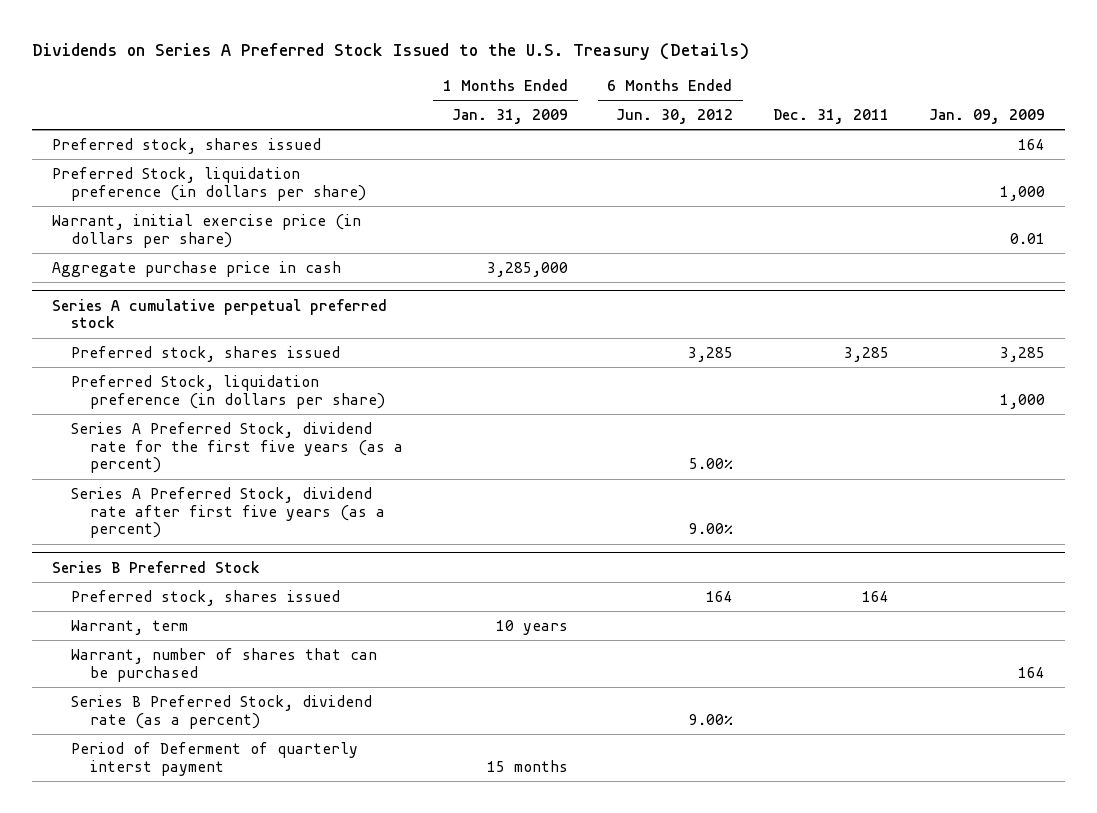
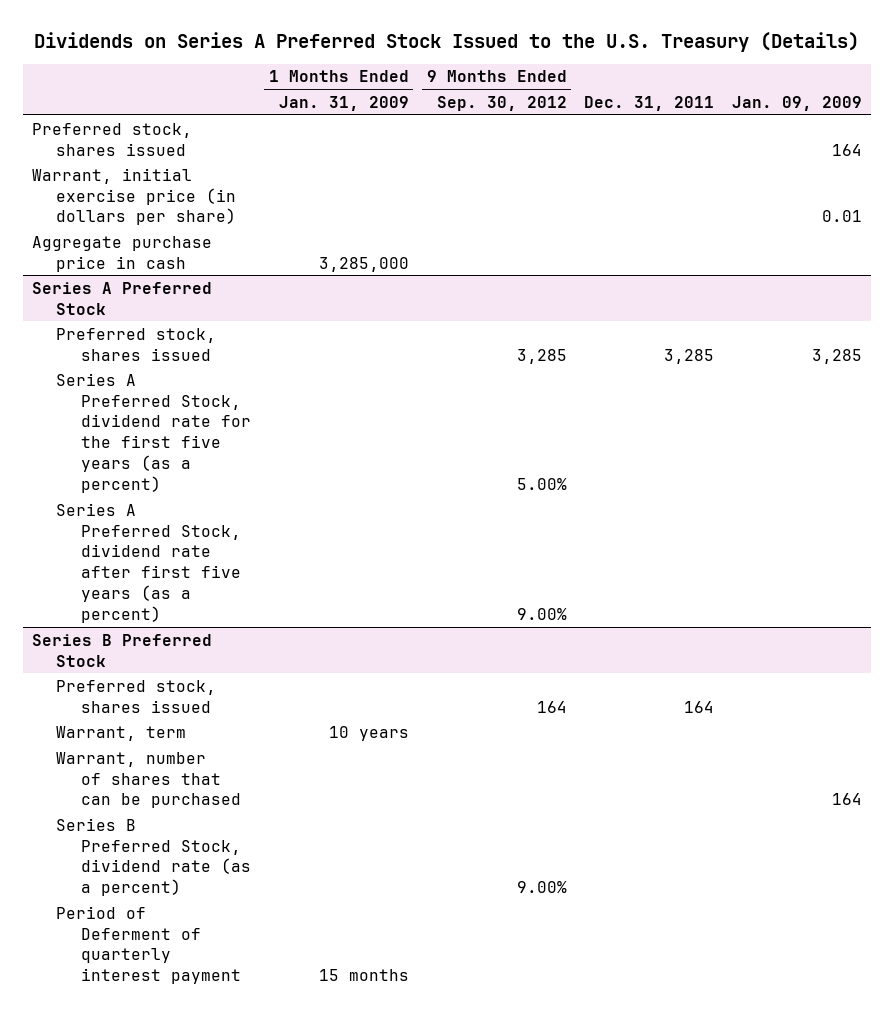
- | 1 Months Ended Jan. 31, 2009 | 6 Months Ended Jun. 30, 2012 | Dec. 31, 2011 | Jan. 09, 2009
+ | 1 Months Ended Jan. 31, 2009 | 9 Months Ended Sep. 30, 2012 | Dec. 31, 2011 | Jan. 09, 2009
- Preferred Stock, liquidation preference (in dollars per share) | | | | 1,000
- Series A cumulative perpetual preferred stock
+ Series A Preferred Stock
- Preferred Stock, liquidation preference (in dollars per share) | | | | 1,000
@ Series B Preferred Stock
- Period of Deferment of quarterly interst payment | 15 months | | |
+ Period of Deferment of quarterly interest payment | 15 months | | |

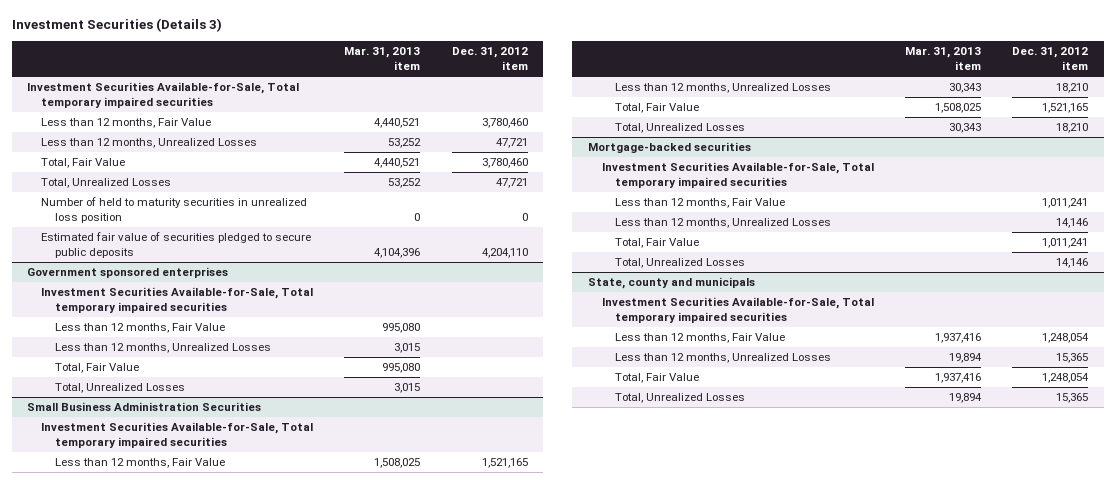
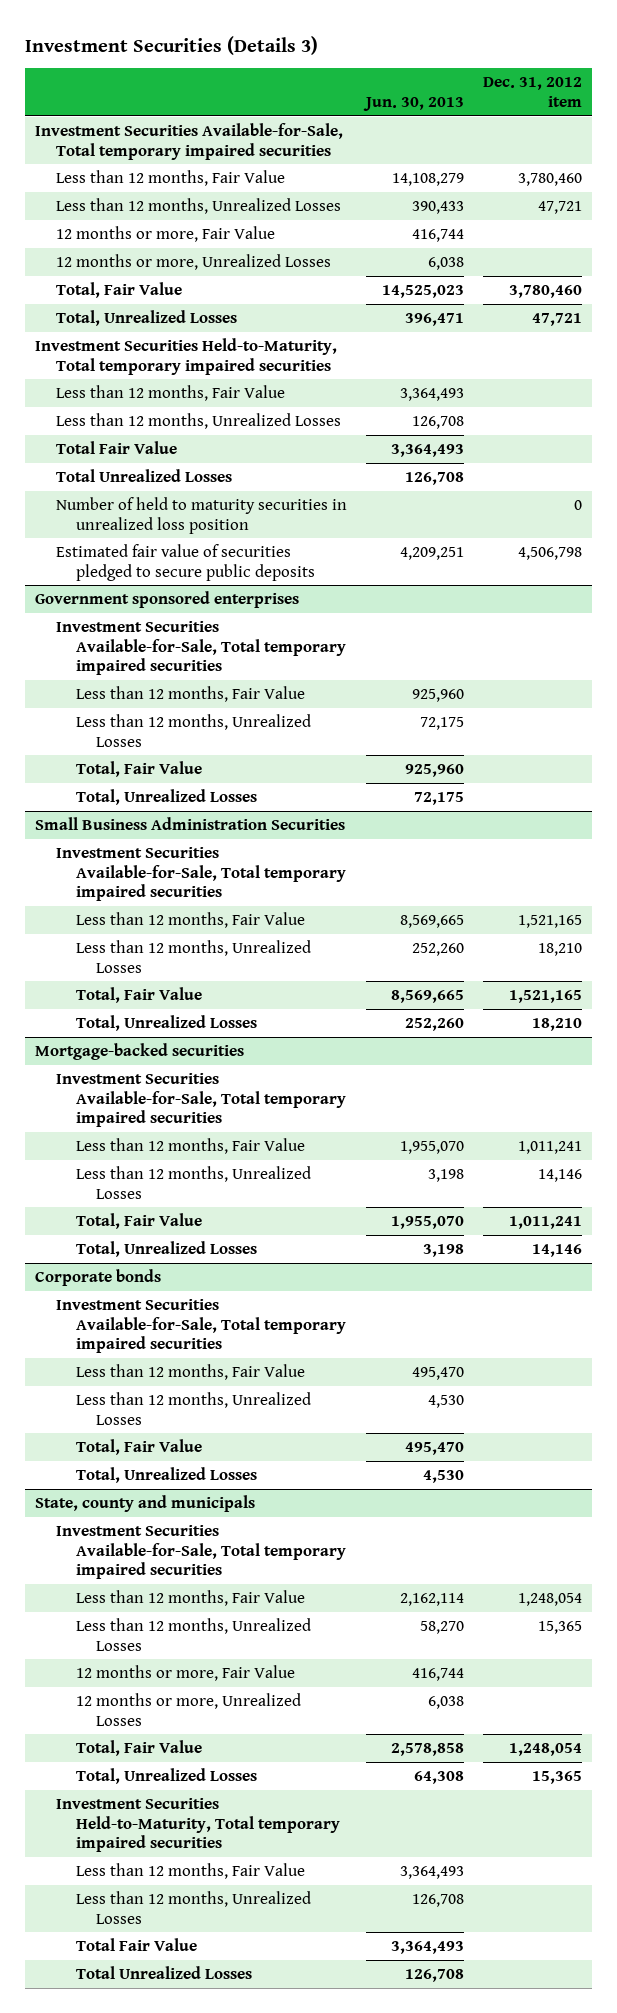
- | Mar. 31, 2013 item | Dec. 31, 2012 item
+ | Jun. 30, 2013 | Dec. 31, 2012 item
+ 12 months or more, Fair Value | 416,744 |
+ 12 months or more, Unrealized Losses | 6,038 |
+ Investment Securities Held-to-Maturity, Total temporary impaired securities
+ Less than 12 months, Fair Value | 3,364,493 |
+ Less than 12 months, Unrealized Losses | 126,708 |
+ Total Fair Value | 3,364,493 |
+ Total Unrealized Losses | 126,708 |
- Estimated fair value of securities pledged to secure public deposits | 4,104,396 | 4,204,110
+ Estimated fair value of securities pledged to secure public deposits | 4,209,251 | 4,506,798
+ Corporate bonds
+ Investment Securities Available-for-Sale, Total temporary impaired securities
+ Less than 12 months, Fair Value | 495,470 |
+ Less than 12 months, Unrealized Losses | 4,530 |
+ Total, Fair Value | 495,470 |
+ Total, Unrealized Losses | 4,530 |
@ State, county and municipals
+ 12 months or more, Fair Value | 416,744 |
+ 12 months or more, Unrealized Losses | 6,038 |
+ Investment Securities Held-to-Maturity, Total temporary impaired securities
+ Less than 12 months, Fair Value | 3,364,493 |
+ Less than 12 months, Unrealized Losses | 126,708 |
+ Total Fair Value | 3,364,493 |
+ Total Unrealized Losses | 126,708 |

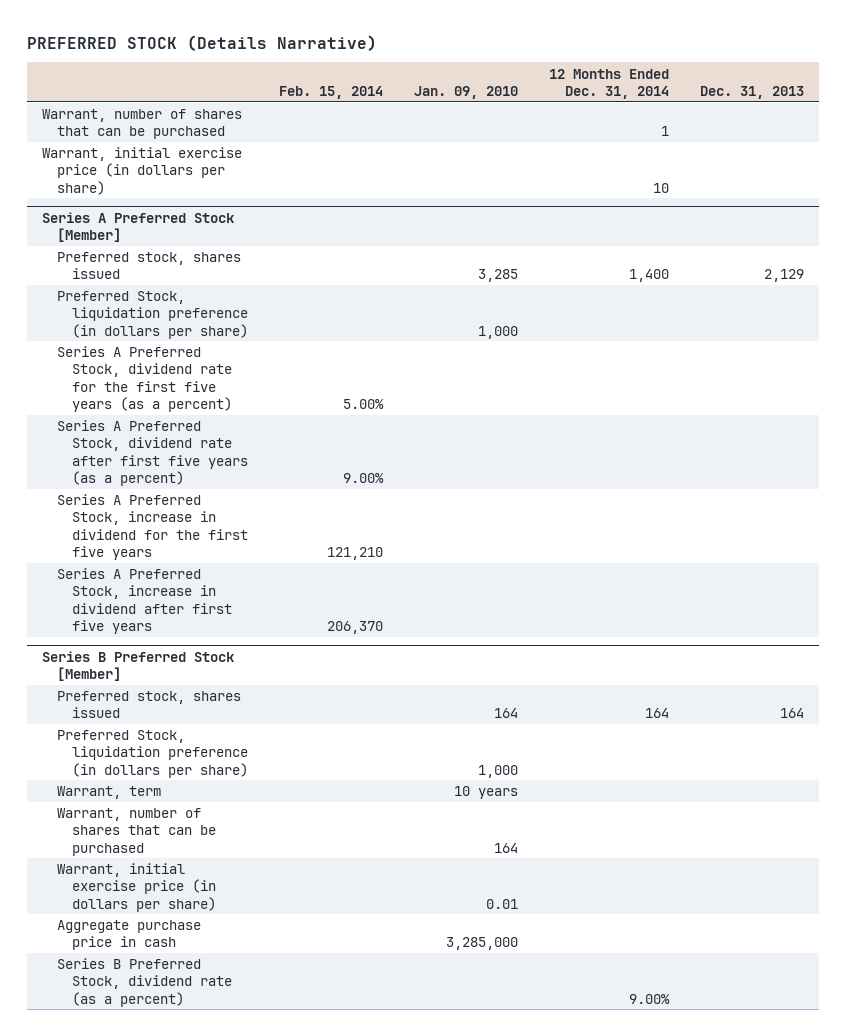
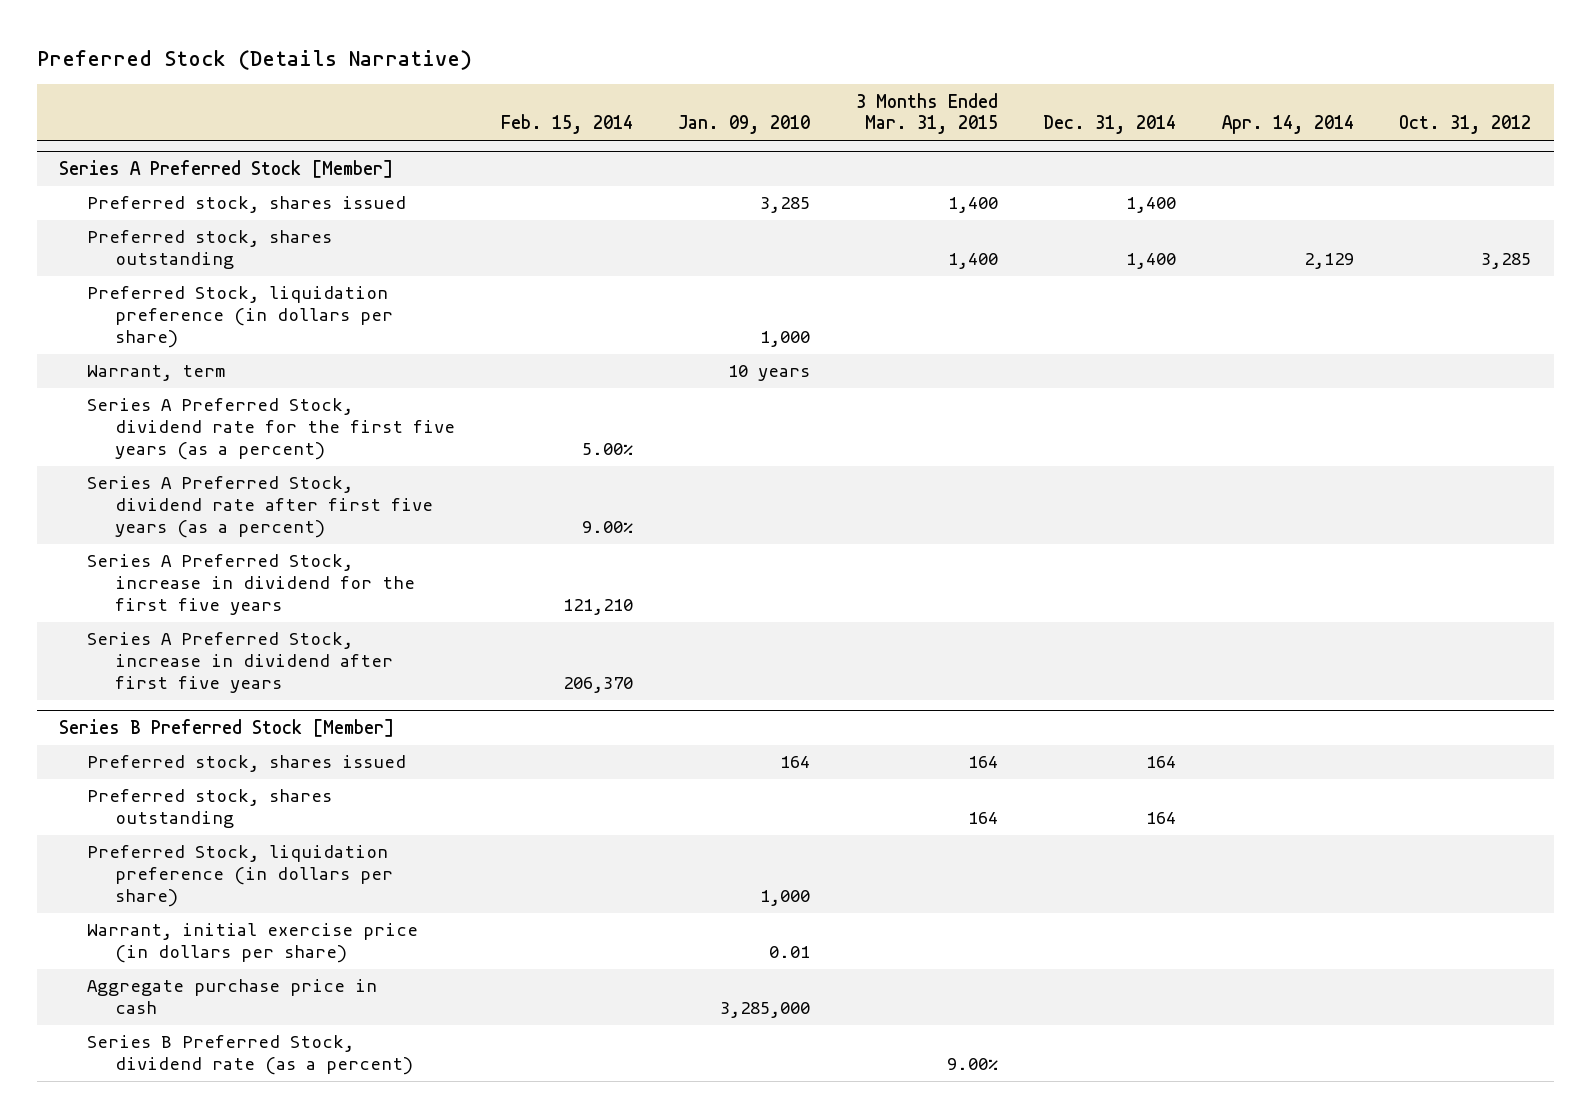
- PREFERRED STOCK (Details Narrative)
+ Preferred Stock (Details Narrative)
- | Feb. 15, 2014 | Jan. 09, 2010 | 12 Months Ended Dec. 31, 2014 | Dec. 31, 2013
+ | Feb. 15, 2014 | Jan. 09, 2010 | 3 Months Ended Mar. 31, 2015 | Dec. 31, 2014 | Apr. 14, 2014 | Oct. 31, 2012
- Warrant, number of shares that can be purchased | | | 1 |
- Warrant, initial exercise price (in dollars per share) | | | 10 |
@ Series A Preferred Stock [Member]
+ Preferred stock, shares outstanding | | | 1,400 | 1,400 | 2,129 | 3,285
+ Warrant, term | | 10 years | | | |
@ Series B Preferred Stock [Member]
+ Preferred stock, shares outstanding | | | 164 | 164 | |
- Warrant, term | | 10 years | |
- Warrant, number of shares that can be purchased | | 164 | |

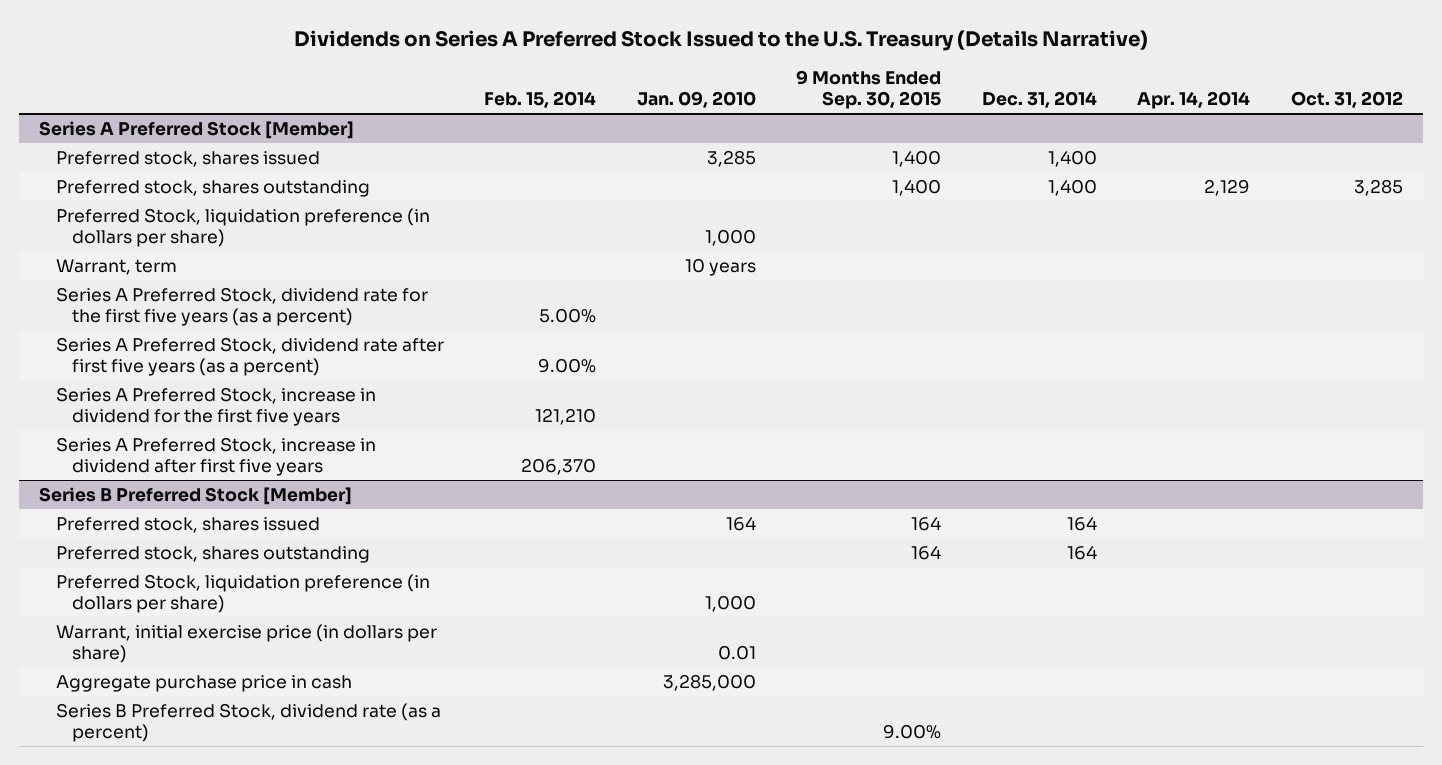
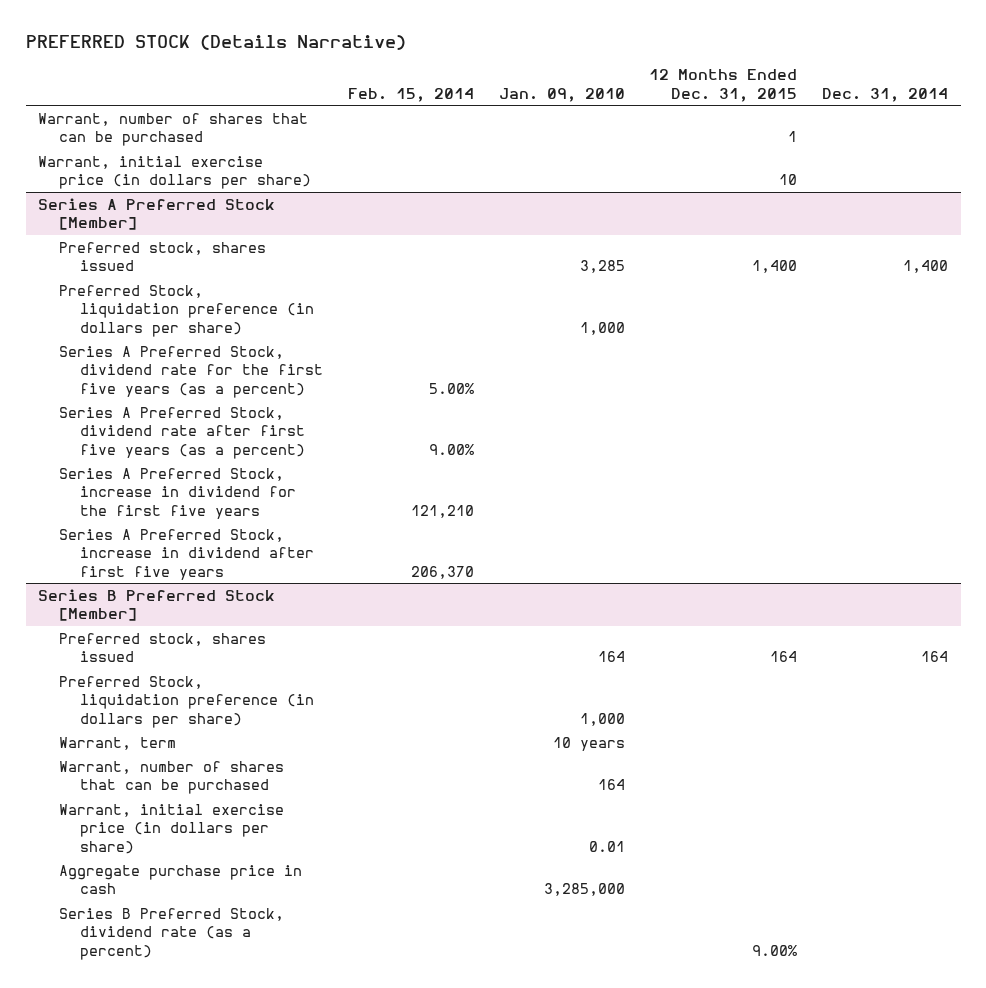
- Dividends on Series A Preferred Stock Issued to the U.S. Treasury (Details Narrative)
+ PREFERRED STOCK (Details Narrative)
- | Feb. 15, 2014 | Jan. 09, 2010 | 9 Months Ended Sep. 30, 2015 | Dec. 31, 2014 | Apr. 14, 2014 | Oct. 31, 2012
+ | Feb. 15, 2014 | Jan. 09, 2010 | 12 Months Ended Dec. 31, 2015 | Dec. 31, 2014
+ Warrant, number of shares that can be purchased | | | 1 |
+ Warrant, initial exercise price (in dollars per share) | | | 10 |
@ Series A Preferred Stock [Member]
- Preferred stock, shares outstanding | | | 1,400 | 1,400 | 2,129 | 3,285
- Warrant, term | | 10 years | | | |
@ Series B Preferred Stock [Member]
- Preferred stock, shares outstanding | | | 164 | 164 | |
+ Warrant, term | | 10 years | |
+ Warrant, number of shares that can be purchased | | 164 | |

